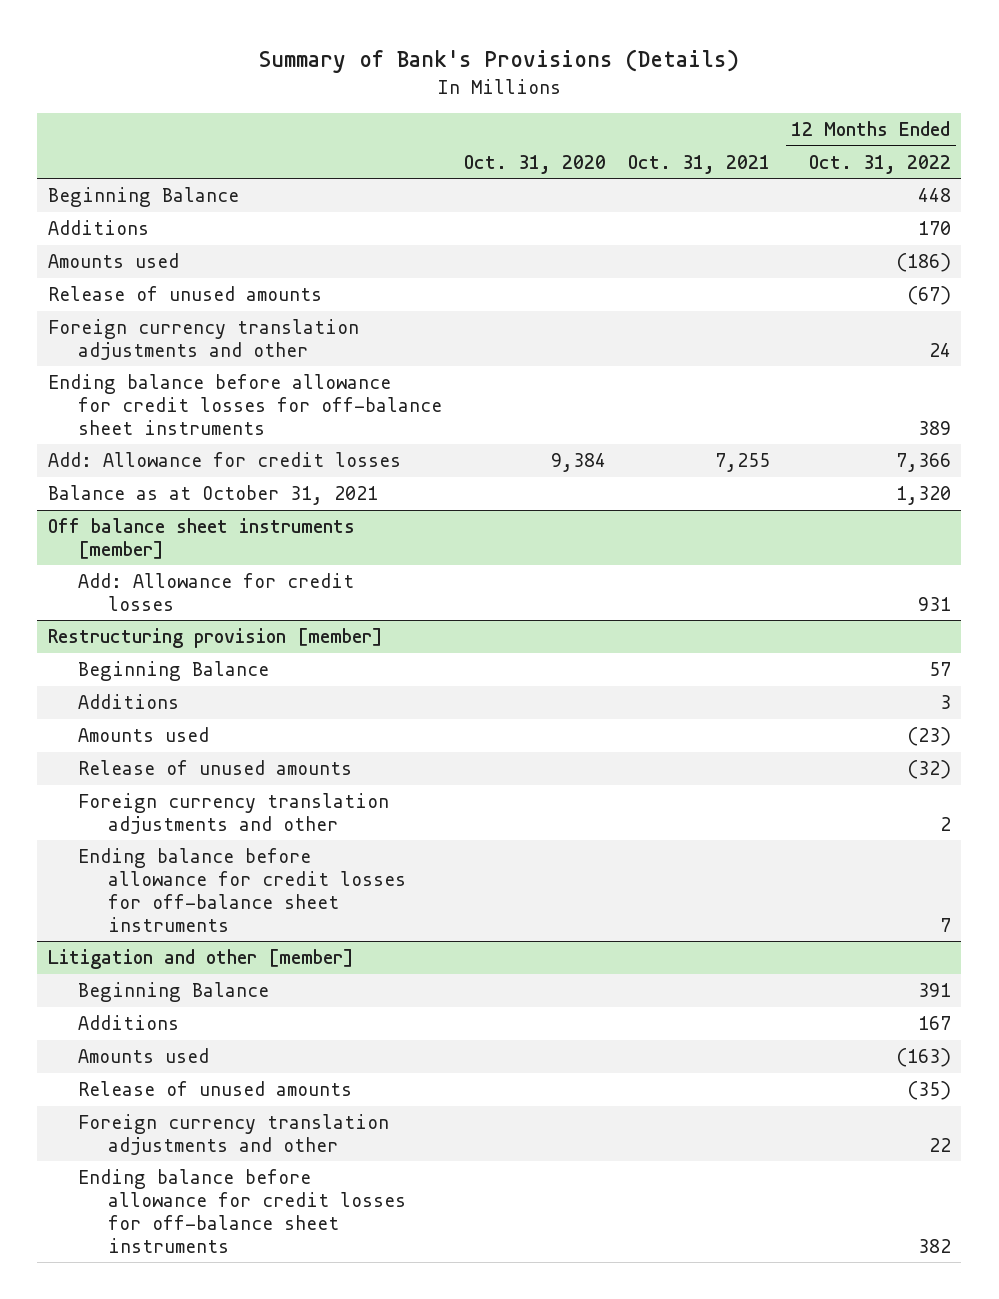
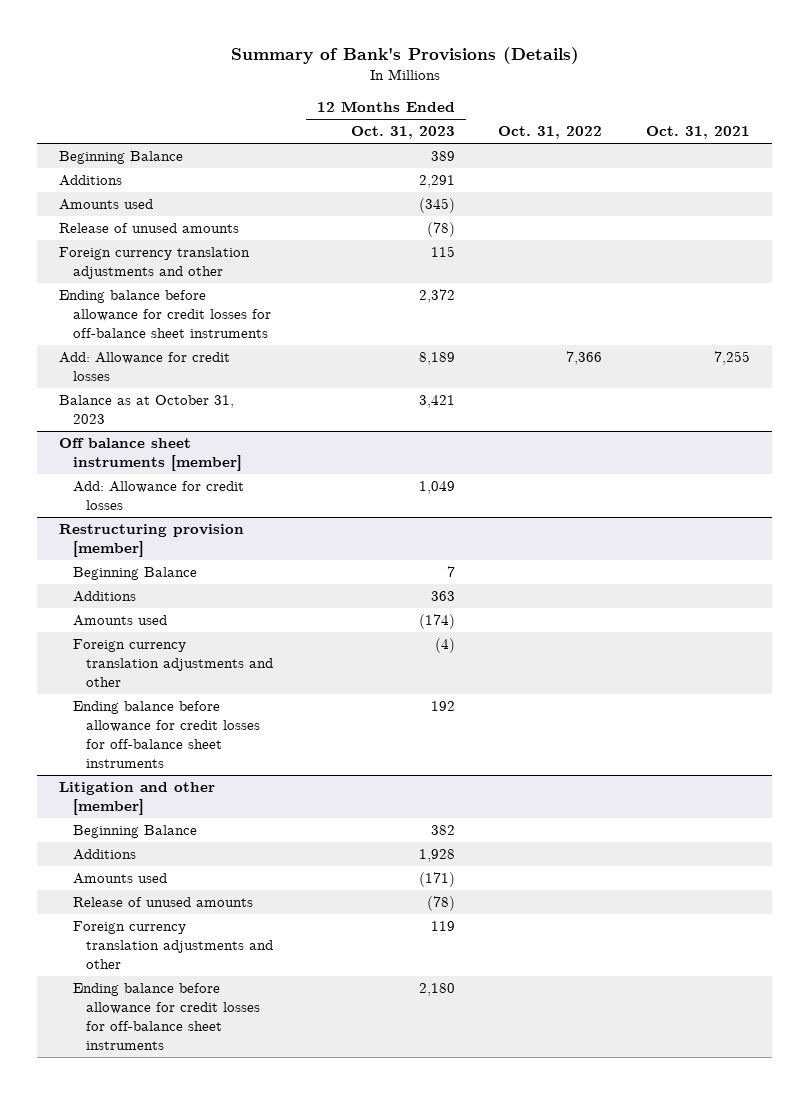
- | Oct. 31, 2020 | Oct. 31, 2021 | 12 Months Ended Oct. 31, 2022
+ | 12 Months Ended Oct. 31, 2023 | Oct. 31, 2022 | Oct. 31, 2021
- Balance as at October 31, 2021 | | | 1,320
+ Balance as at October 31, 2023 | 3,421 | |
@ Restructuring provision [member]
- Release of unused amounts | | | (32)

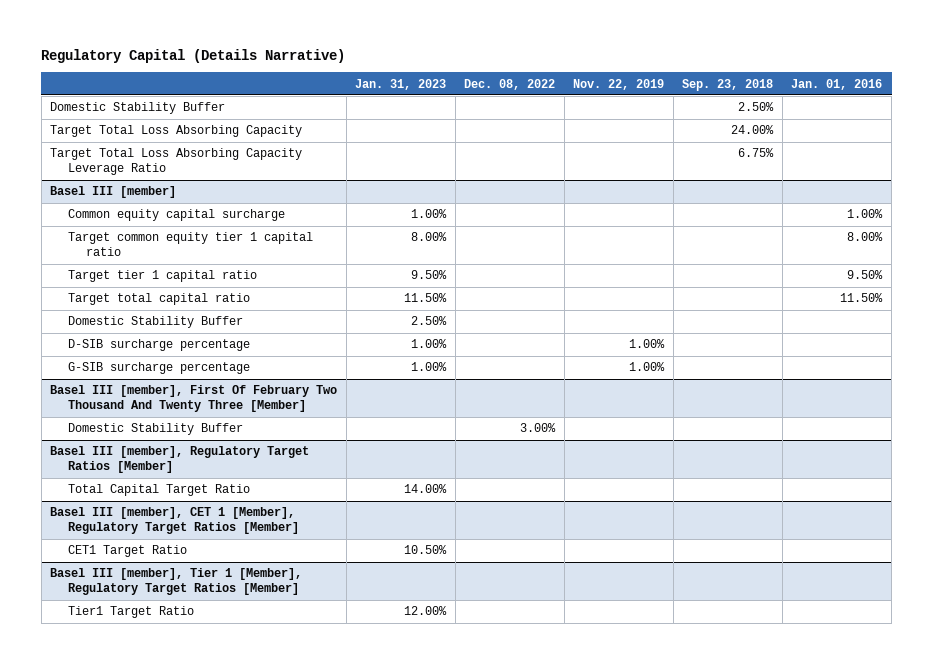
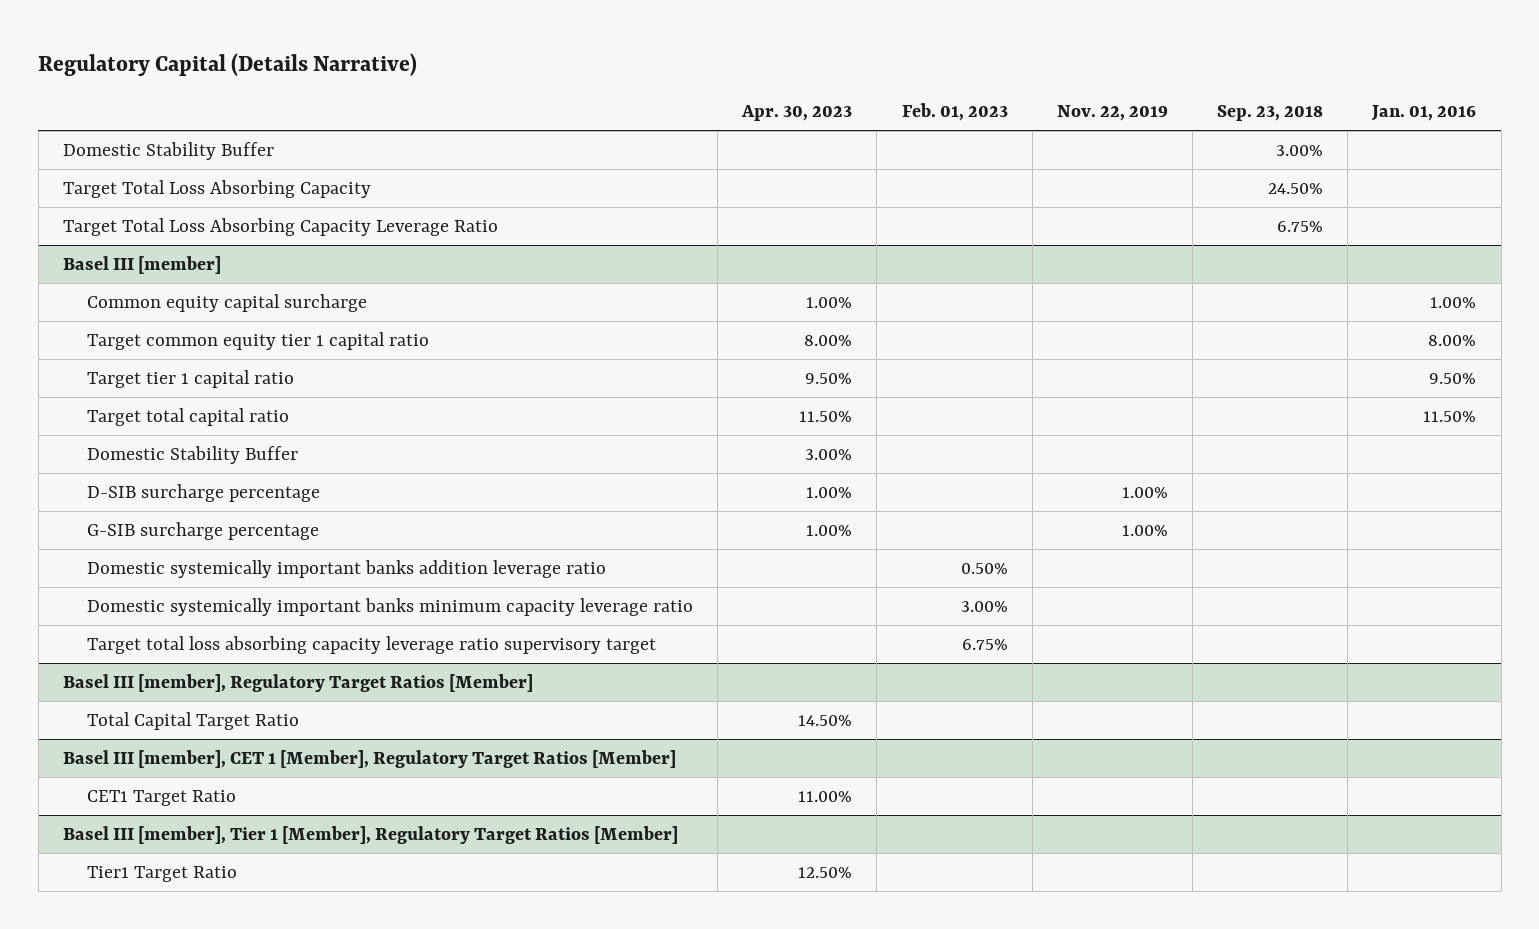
- | Jan. 31, 2023 | Dec. 08, 2022 | Nov. 22, 2019 | Sep. 23, 2018 | Jan. 01, 2016
+ | Apr. 30, 2023 | Feb. 01, 2023 | Nov. 22, 2019 | Sep. 23, 2018 | Jan. 01, 2016
- Domestic Stability Buffer | | | | 2.50% |
- Target Total Loss Absorbing Capacity | | | | 24.00% |
+ Domestic Stability Buffer | | | | 3.00% |
+ Target Total Loss Absorbing Capacity | | | | 24.50% |
- Basel III [member], First Of February Two Thousand And Twenty Three [Member]
- Domestic Stability Buffer | | 3.00% | | |
@ Basel III [member]
+ Domestic systemically important banks addition leverage ratio | | 0.50% | | |
+ Domestic systemically important banks minimum capacity leverage ratio | | 3.00% | | |
+ Target total loss absorbing capacity leverage ratio supervisory target | | 6.75% | | |

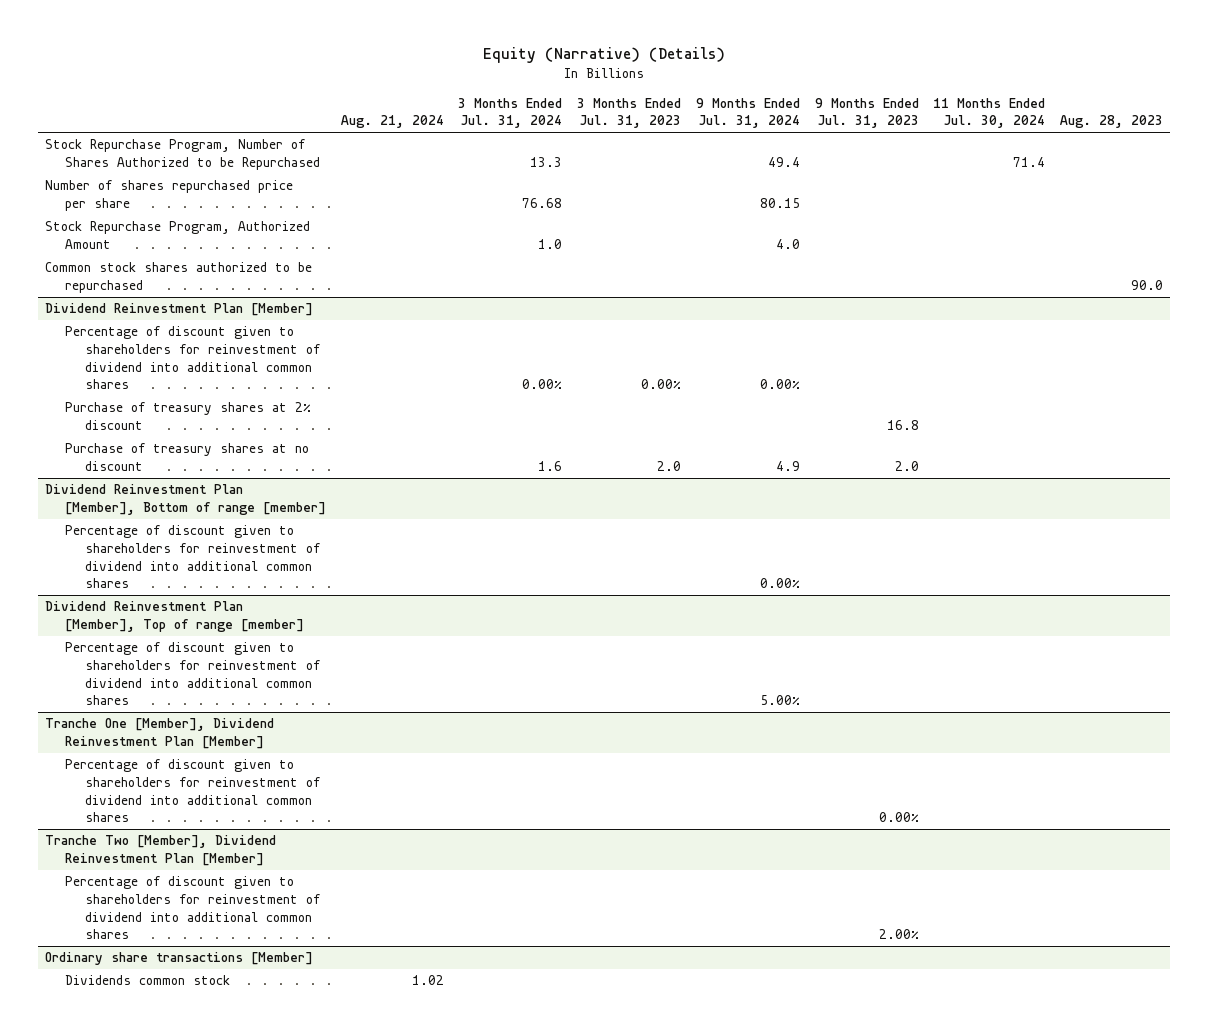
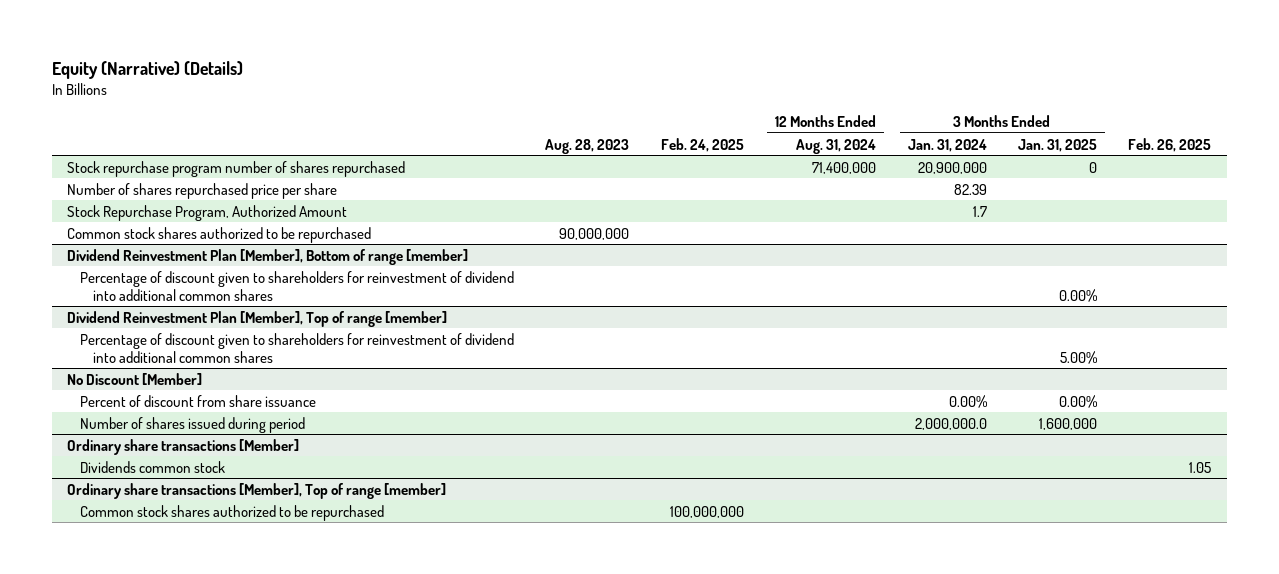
- | Aug. 21, 2024 | 3 Months Ended Jul. 31, 2024 | 3 Months Ended Jul. 31, 2023 | 9 Months Ended Jul. 31, 2024 | 9 Months Ended Jul. 31, 2023 | 11 Months Ended Jul. 30, 2024 | Aug. 28, 2023
+ | Aug. 28, 2023 | Feb. 24, 2025 | 12 Months Ended Aug. 31, 2024 | 3 Months Ended Jan. 31, 2024 | 3 Months Ended Jan. 31, 2025 | Feb. 26, 2025
- Stock Repurchase Program, Number of Shares Authorized to be Repurchased | | 13.3 | | 49.4 | | 71.4 |
+ Stock repurchase program number of shares repurchased | | | 71,400,000 | 20,900,000 | 0 |
- Common stock shares authorized to be repurchased | | | | | | | 90.0
- Dividend Reinvestment Plan [Member]
- Percentage of discount given to shareholders for reinvestment of dividend into additional common shares | | 0.00% | 0.00% | 0.00% | | |
- Purchase of treasury shares at 2% discount | | | | | 16.8 | |
- Purchase of treasury shares at no discount | | 1.6 | 2.0 | 4.9 | 2.0 | |
+ Common stock shares authorized to be repurchased | 90,000,000 | | | | |
- Tranche One [Member], Dividend Reinvestment Plan [Member]
- Percentage of discount given to shareholders for reinvestment of dividend into additional common shares | | | | | 0.00% | |
- Tranche Two [Member], Dividend Reinvestment Plan [Member]
- Percentage of discount given to shareholders for reinvestment of dividend into additional common shares | | | | | 2.00% | |
+ No Discount [Member]
+ Percent of discount from share issuance | | | | 0.00% | 0.00% |
+ Number of shares issued during period | | | | 2,000,000.0 | 1,600,000 |
+ Ordinary share transactions [Member], Top of range [member]
+ Common stock shares authorized to be repurchased | | 100,000,000 | | | |

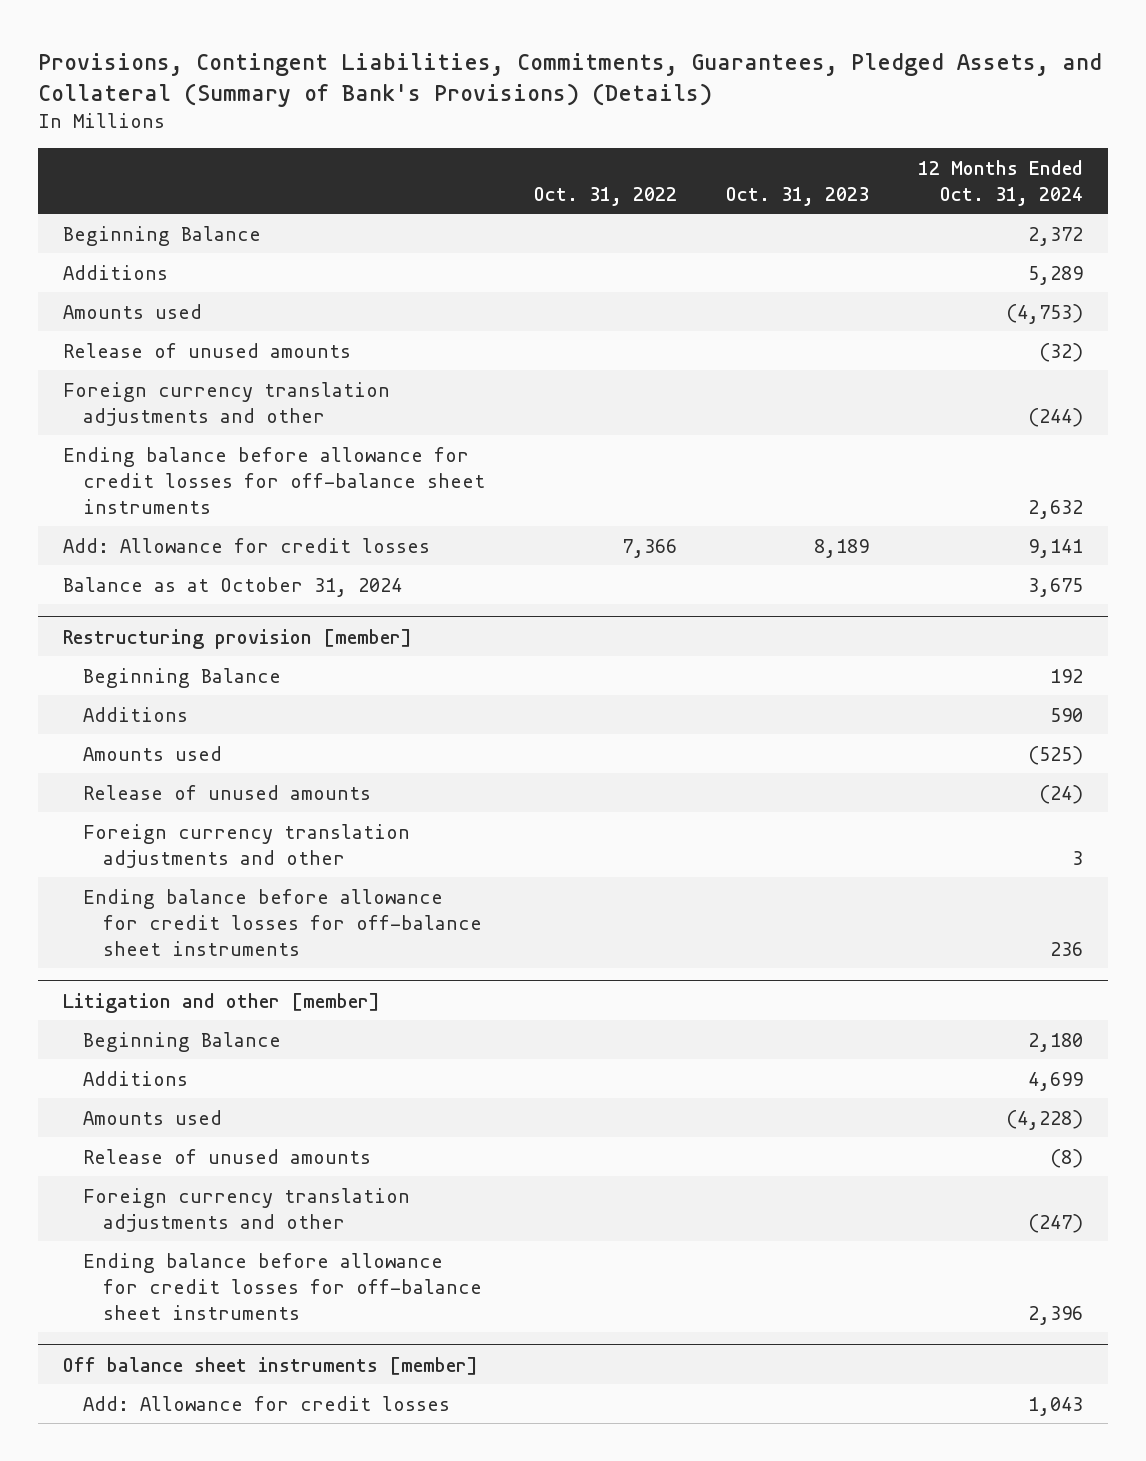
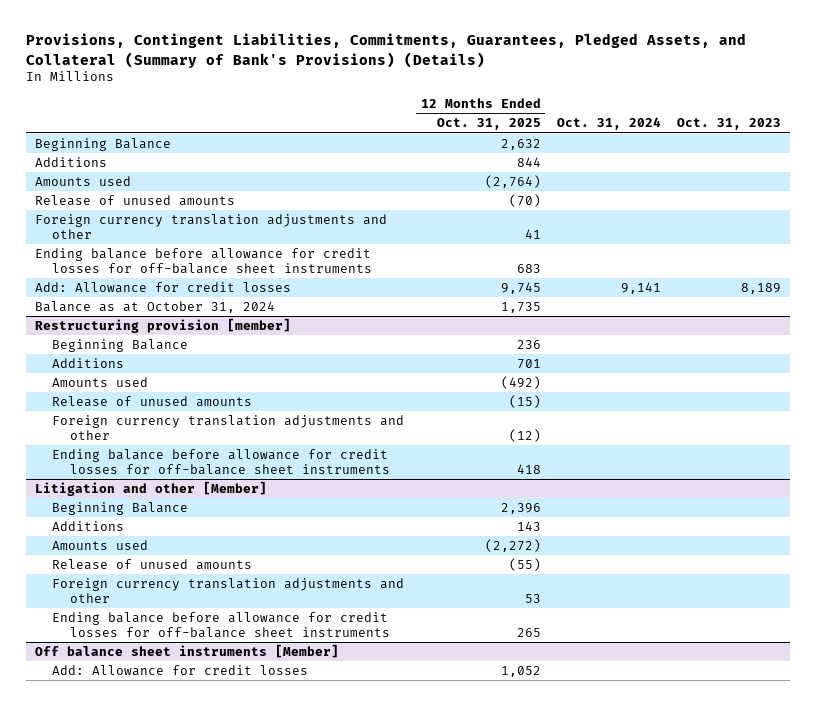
- | Oct. 31, 2022 | Oct. 31, 2023 | 12 Months Ended Oct. 31, 2024
+ | 12 Months Ended Oct. 31, 2025 | Oct. 31, 2024 | Oct. 31, 2023
- Litigation and other [member]
+ Litigation and other [Member]
- Off balance sheet instruments [member]
+ Off balance sheet instruments [Member]

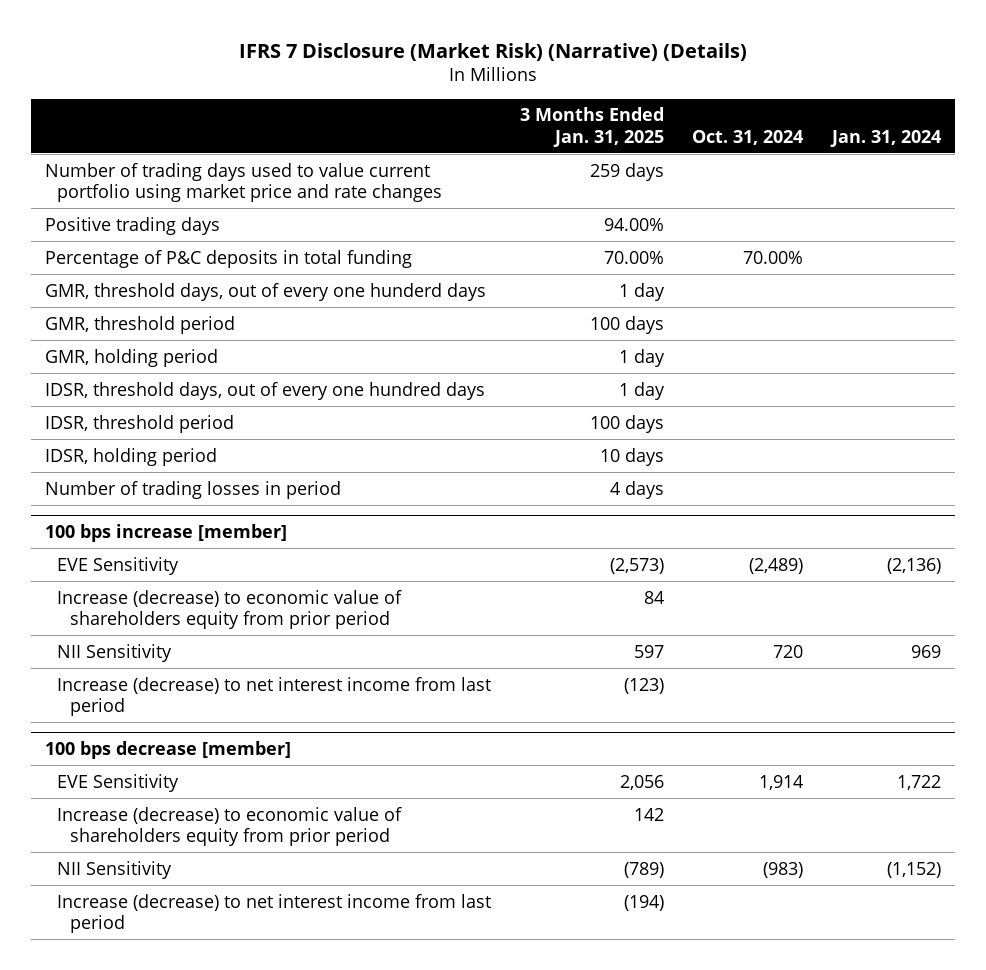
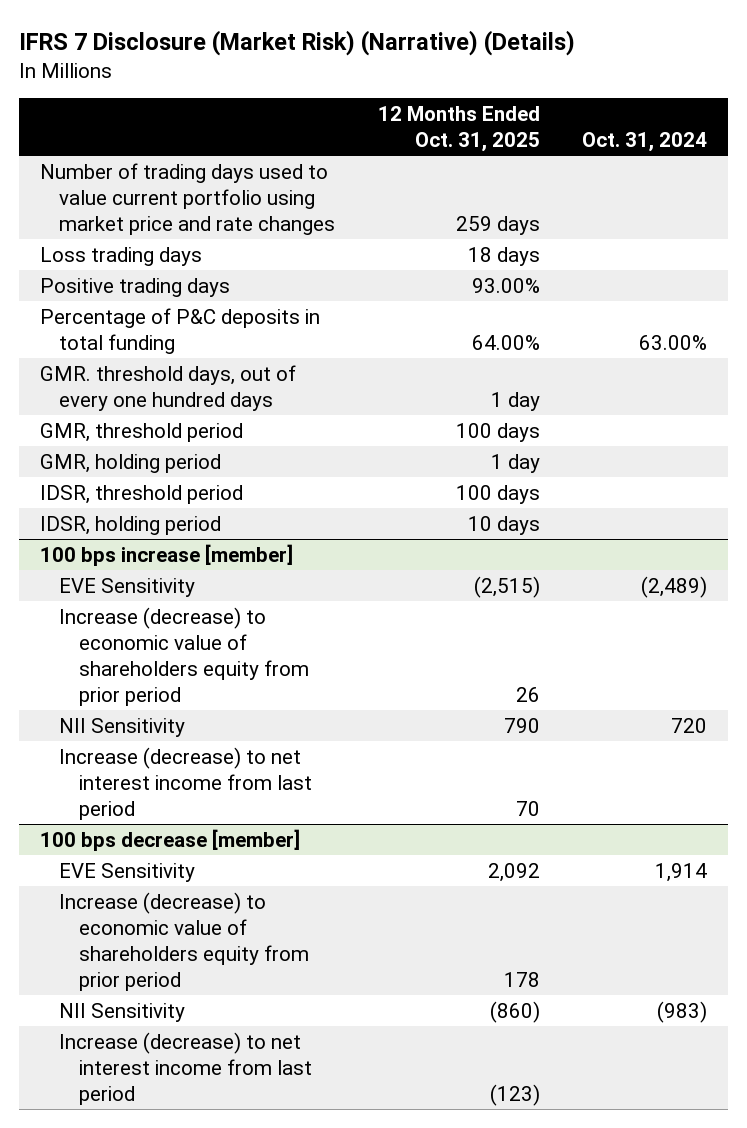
- | 3 Months Ended Jan. 31, 2025 | Oct. 31, 2024 | Jan. 31, 2024
+ | 12 Months Ended Oct. 31, 2025 | Oct. 31, 2024
+ Loss trading days | 18 days |
- Percentage of P&C deposits in total funding | 70.00% | 70.00% |
- GMR, threshold days, out of every one hunderd days | 1 day | |
+ Percentage of P&C deposits in total funding | 64.00% | 63.00%
+ GMR. threshold days, out of every one hundred days | 1 day |
- IDSR, threshold days, out of every one hundred days | 1 day | |
- Number of trading losses in period | 4 days | |

